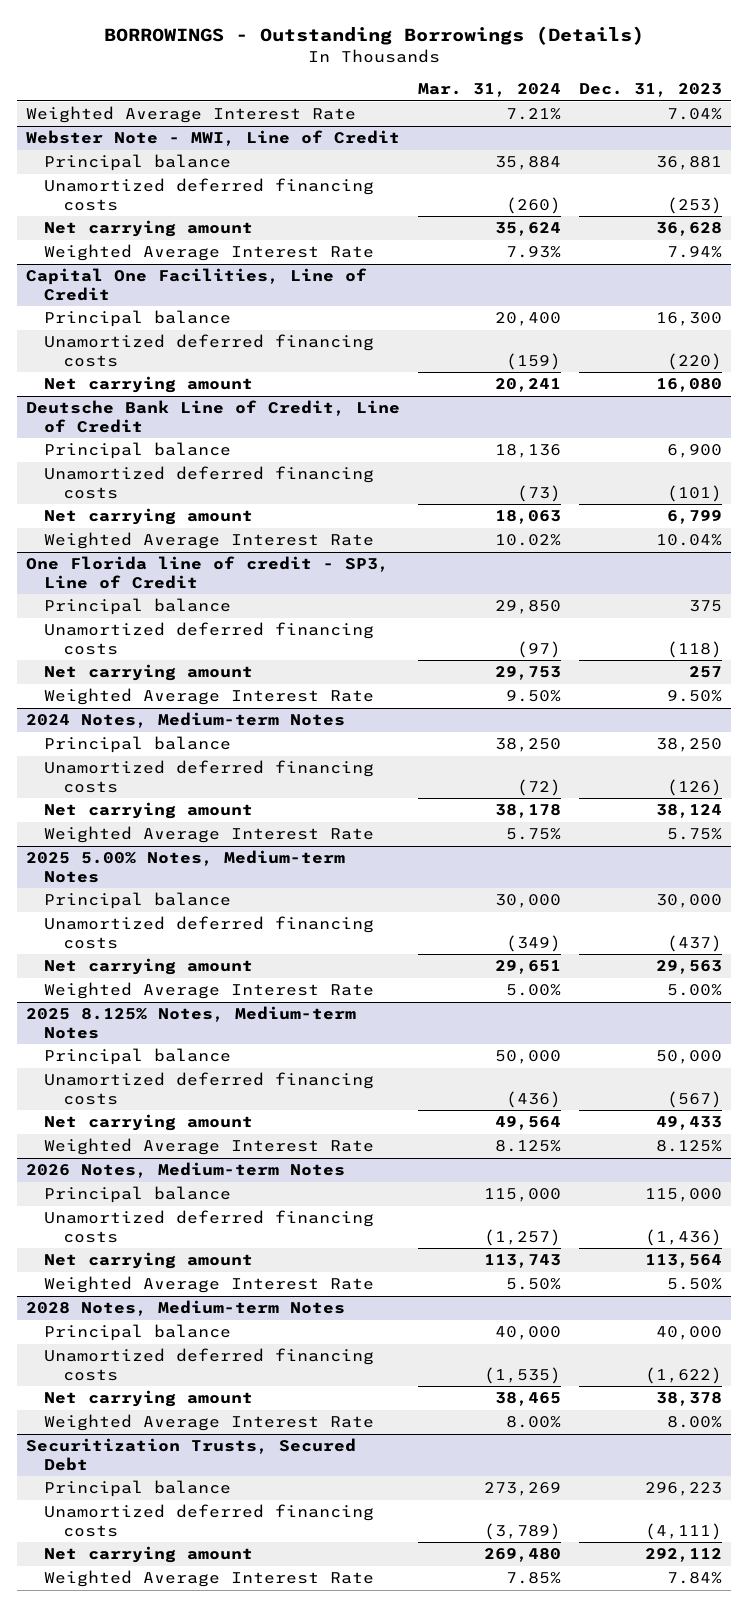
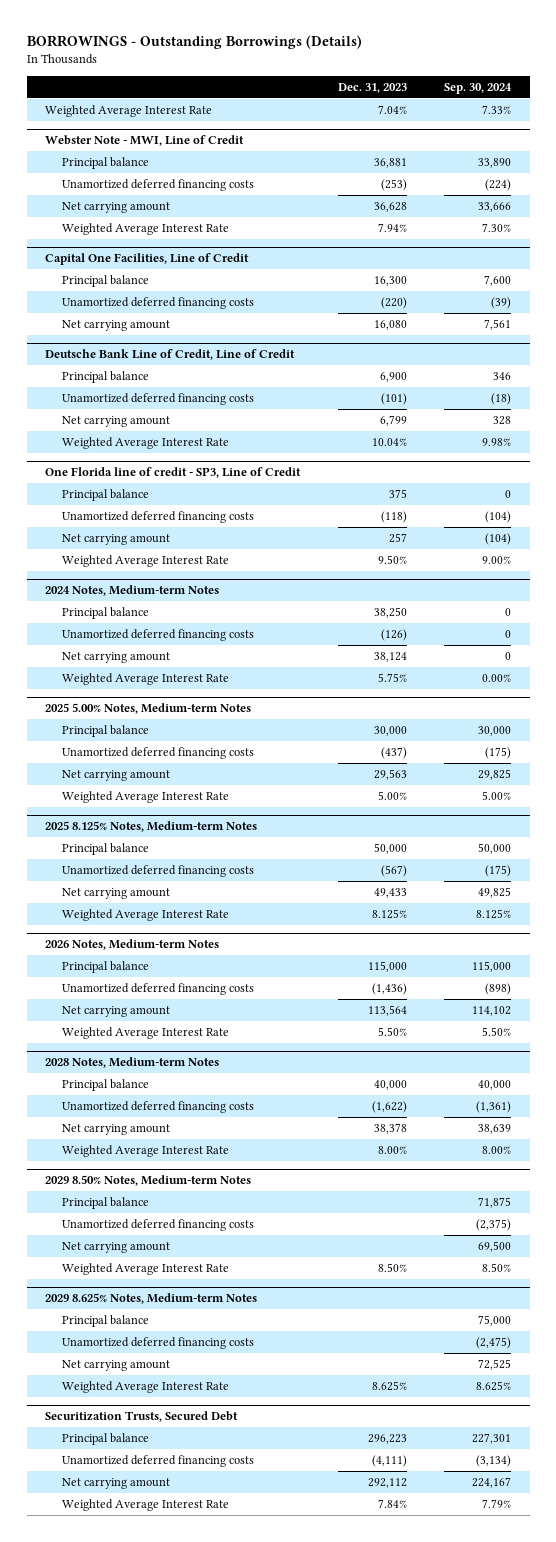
- | Mar. 31, 2024 | Dec. 31, 2023
+ | Dec. 31, 2023 | Sep. 30, 2024
+ 2029 8.50% Notes, Medium-term Notes
+ Principal balance | | 71,875
+ Unamortized deferred financing costs | | (2,375)
+ Net carrying amount | | 69,500
+ Weighted Average Interest Rate | 8.50% | 8.50%
+ 2029 8.625% Notes, Medium-term Notes
+ Principal balance | | 75,000
+ Unamortized deferred financing costs | | (2,475)
+ Net carrying amount | | 72,525
+ Weighted Average Interest Rate | 8.625% | 8.625%

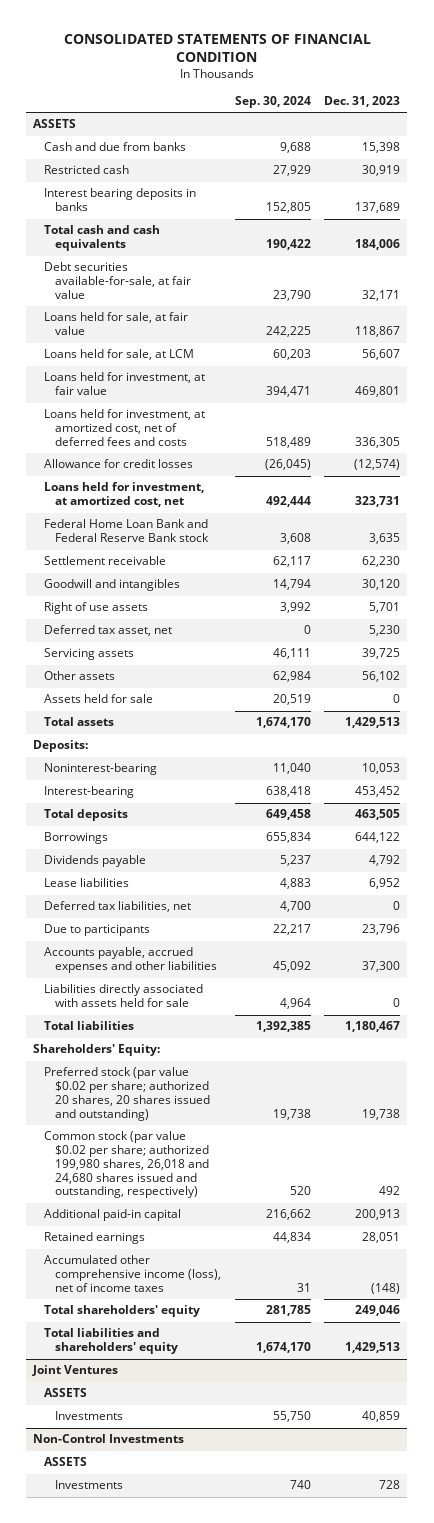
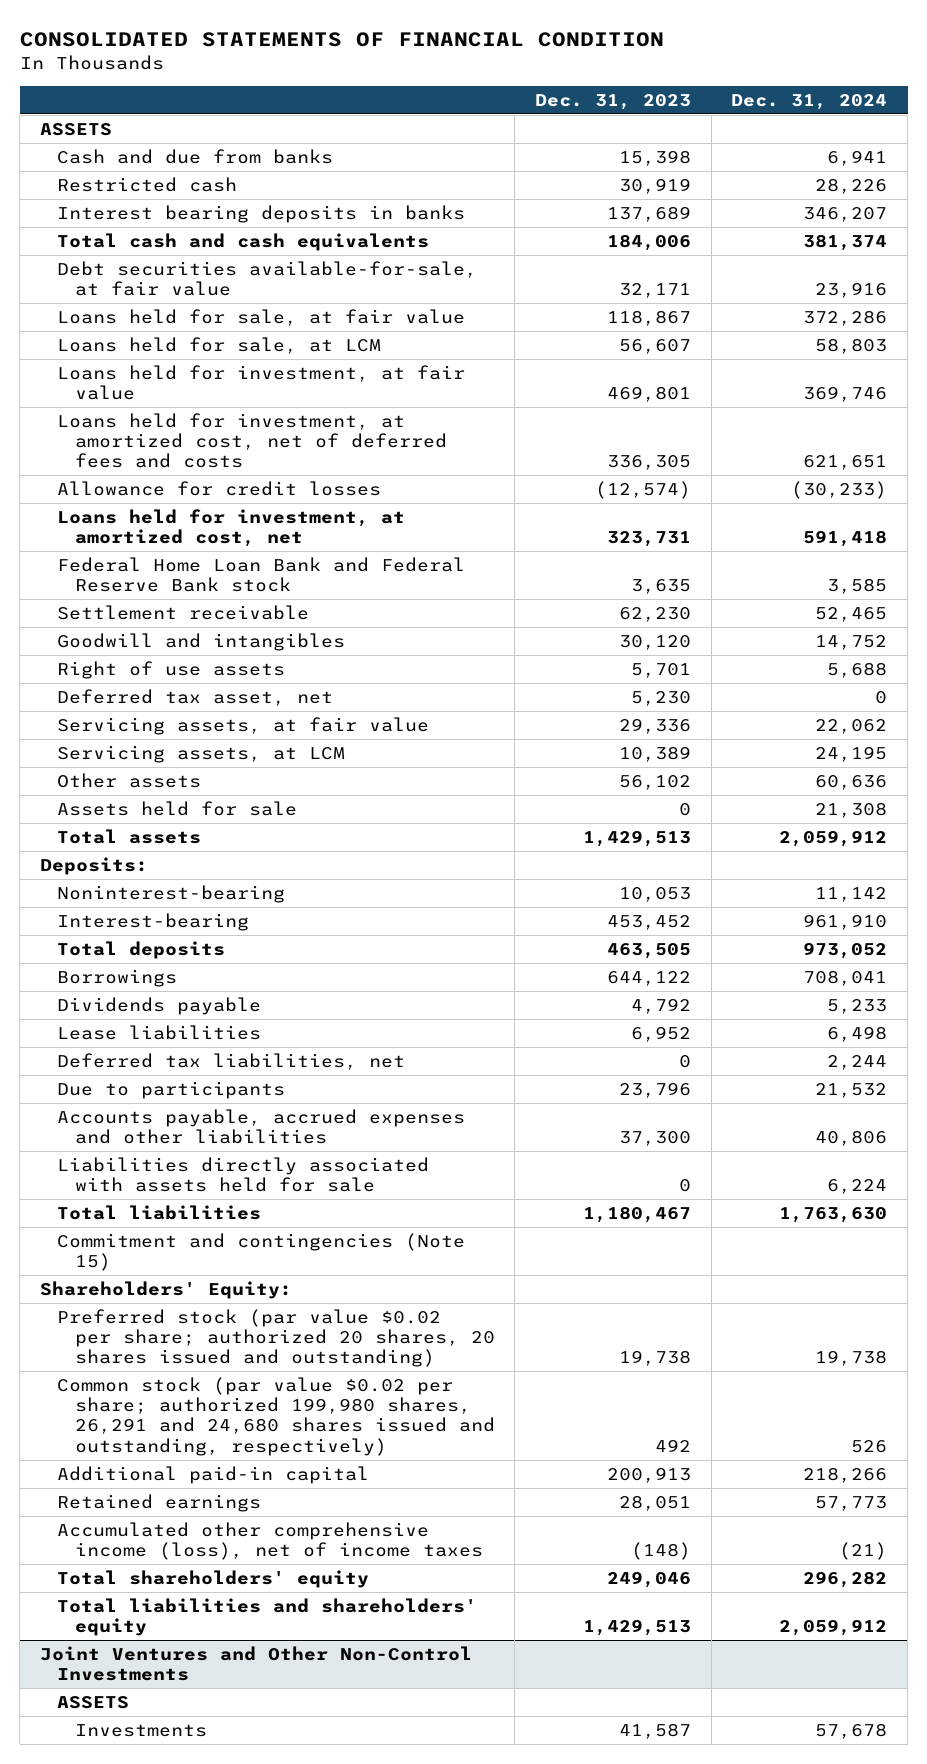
- | Sep. 30, 2024 | Dec. 31, 2023
+ | Dec. 31, 2023 | Dec. 31, 2024
- Servicing assets | 46,111 | 39,725
+ Servicing assets, at fair value | 29,336 | 22,062
+ Servicing assets, at LCM | 10,389 | 24,195
+ Commitment and contingencies (Note 15)
- Common stock (par value $0.02 per share; authorized 199,980 shares, 26,018 and 24,680 shares issued and outstanding, respectively) | 520 | 492
+ Common stock (par value $0.02 per share; authorized 199,980 shares, 26,291 and 24,680 shares issued and outstanding, respectively) | 492 | 526
- Joint Ventures
- ASSETS
- Investments | 55,750 | 40,859
- Non-Control Investments
+ Joint Ventures and Other Non-Control Investments
- Investments | 740 | 728
+ Investments | 41,587 | 57,678

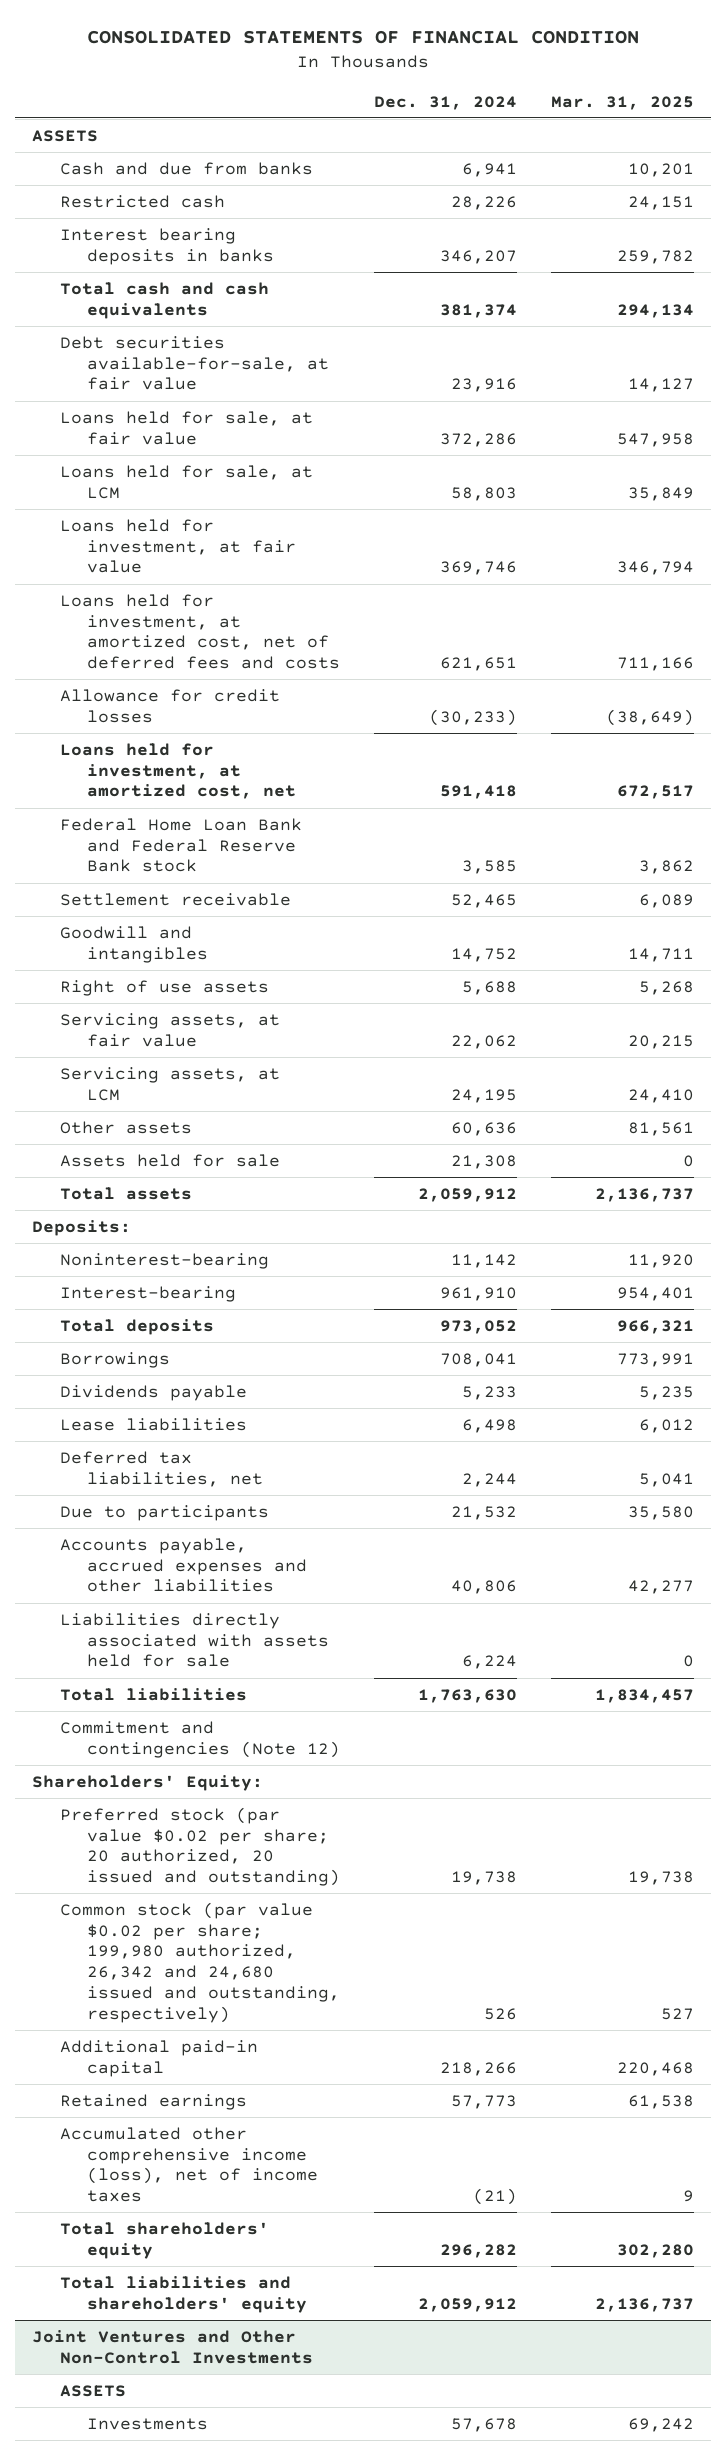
- | Dec. 31, 2023 | Dec. 31, 2024
+ | Dec. 31, 2024 | Mar. 31, 2025
- Deferred tax asset, net | 5,230 | 0
- Commitment and contingencies (Note 15)
+ Commitment and contingencies (Note 12)
- Preferred stock (par value $0.02 per share; authorized 20 shares, 20 shares issued and outstanding) | 19,738 | 19,738
- Common stock (par value $0.02 per share; authorized 199,980 shares, 26,291 and 24,680 shares issued and outstanding, respectively) | 492 | 526
+ Preferred stock (par value $0.02 per share; 20 authorized, 20 issued and outstanding) | 19,738 | 19,738
+ Common stock (par value $0.02 per share; 199,980 authorized, 26,342 and 24,680 issued and outstanding, respectively) | 526 | 527

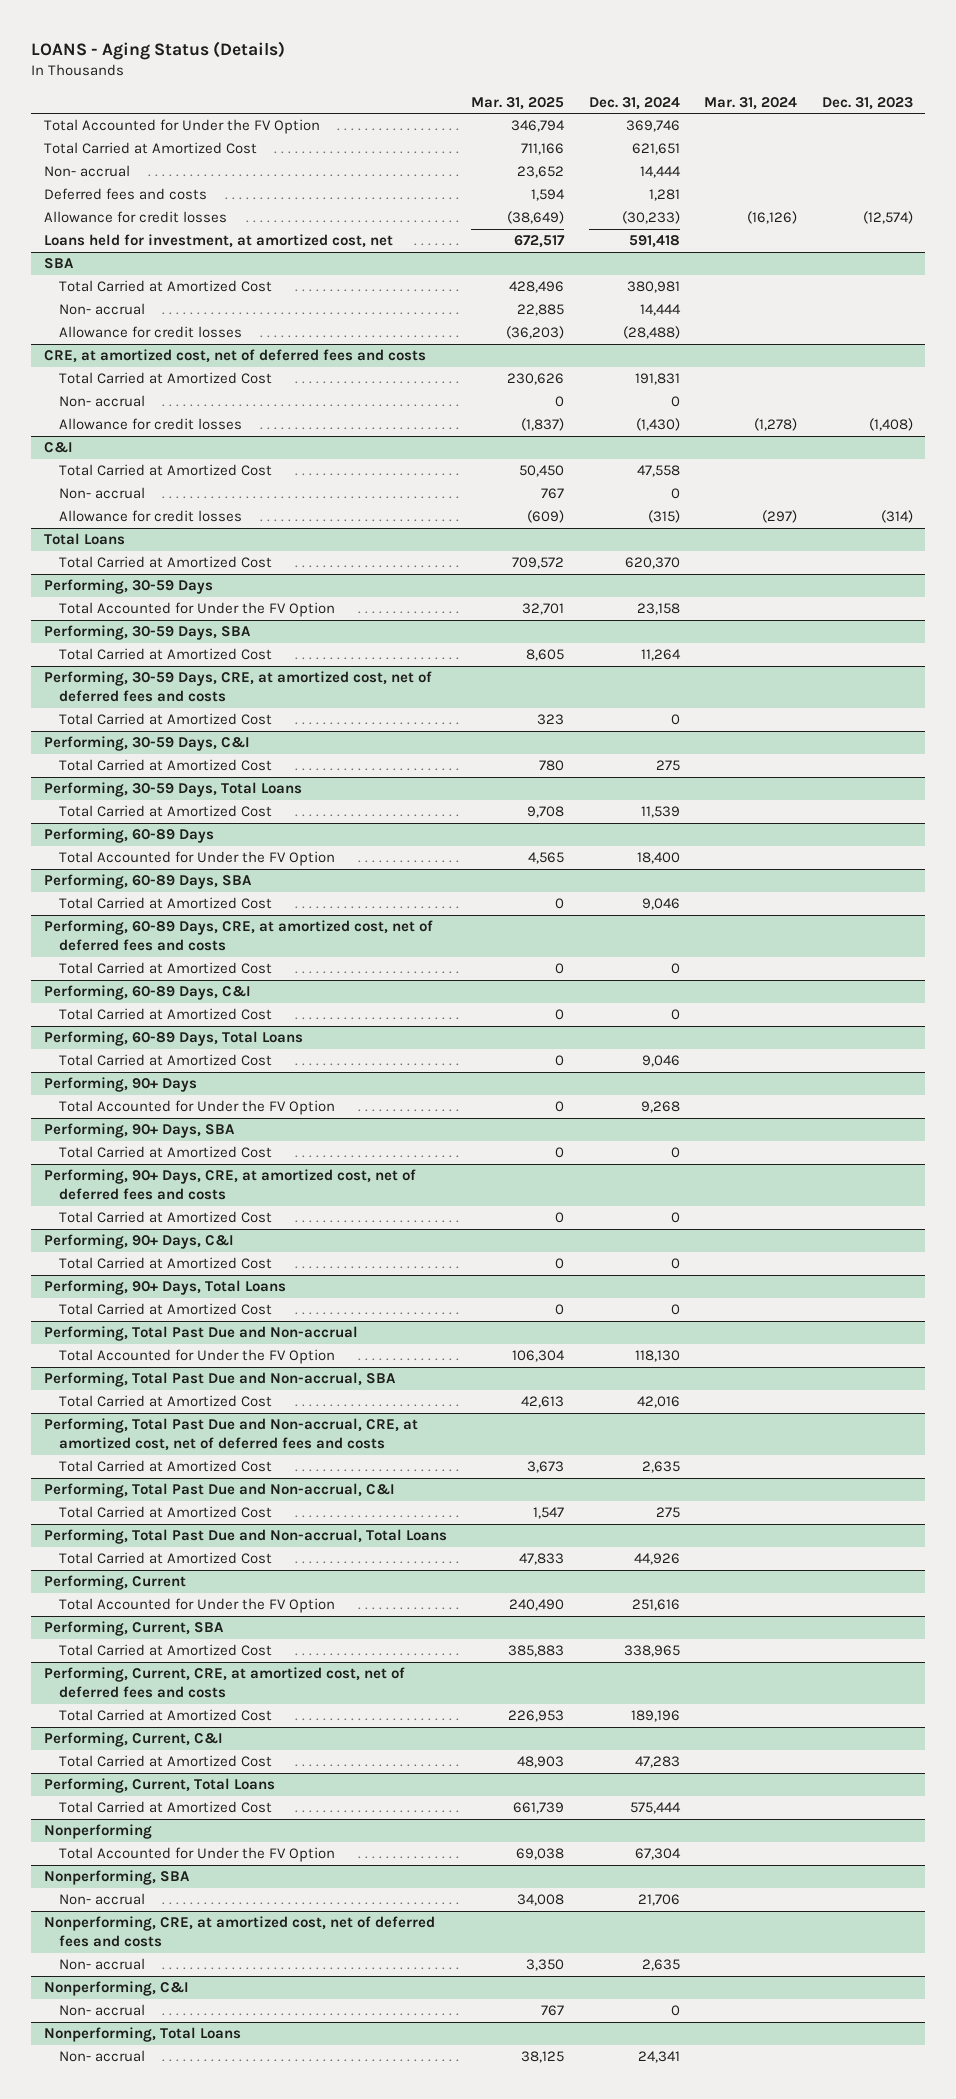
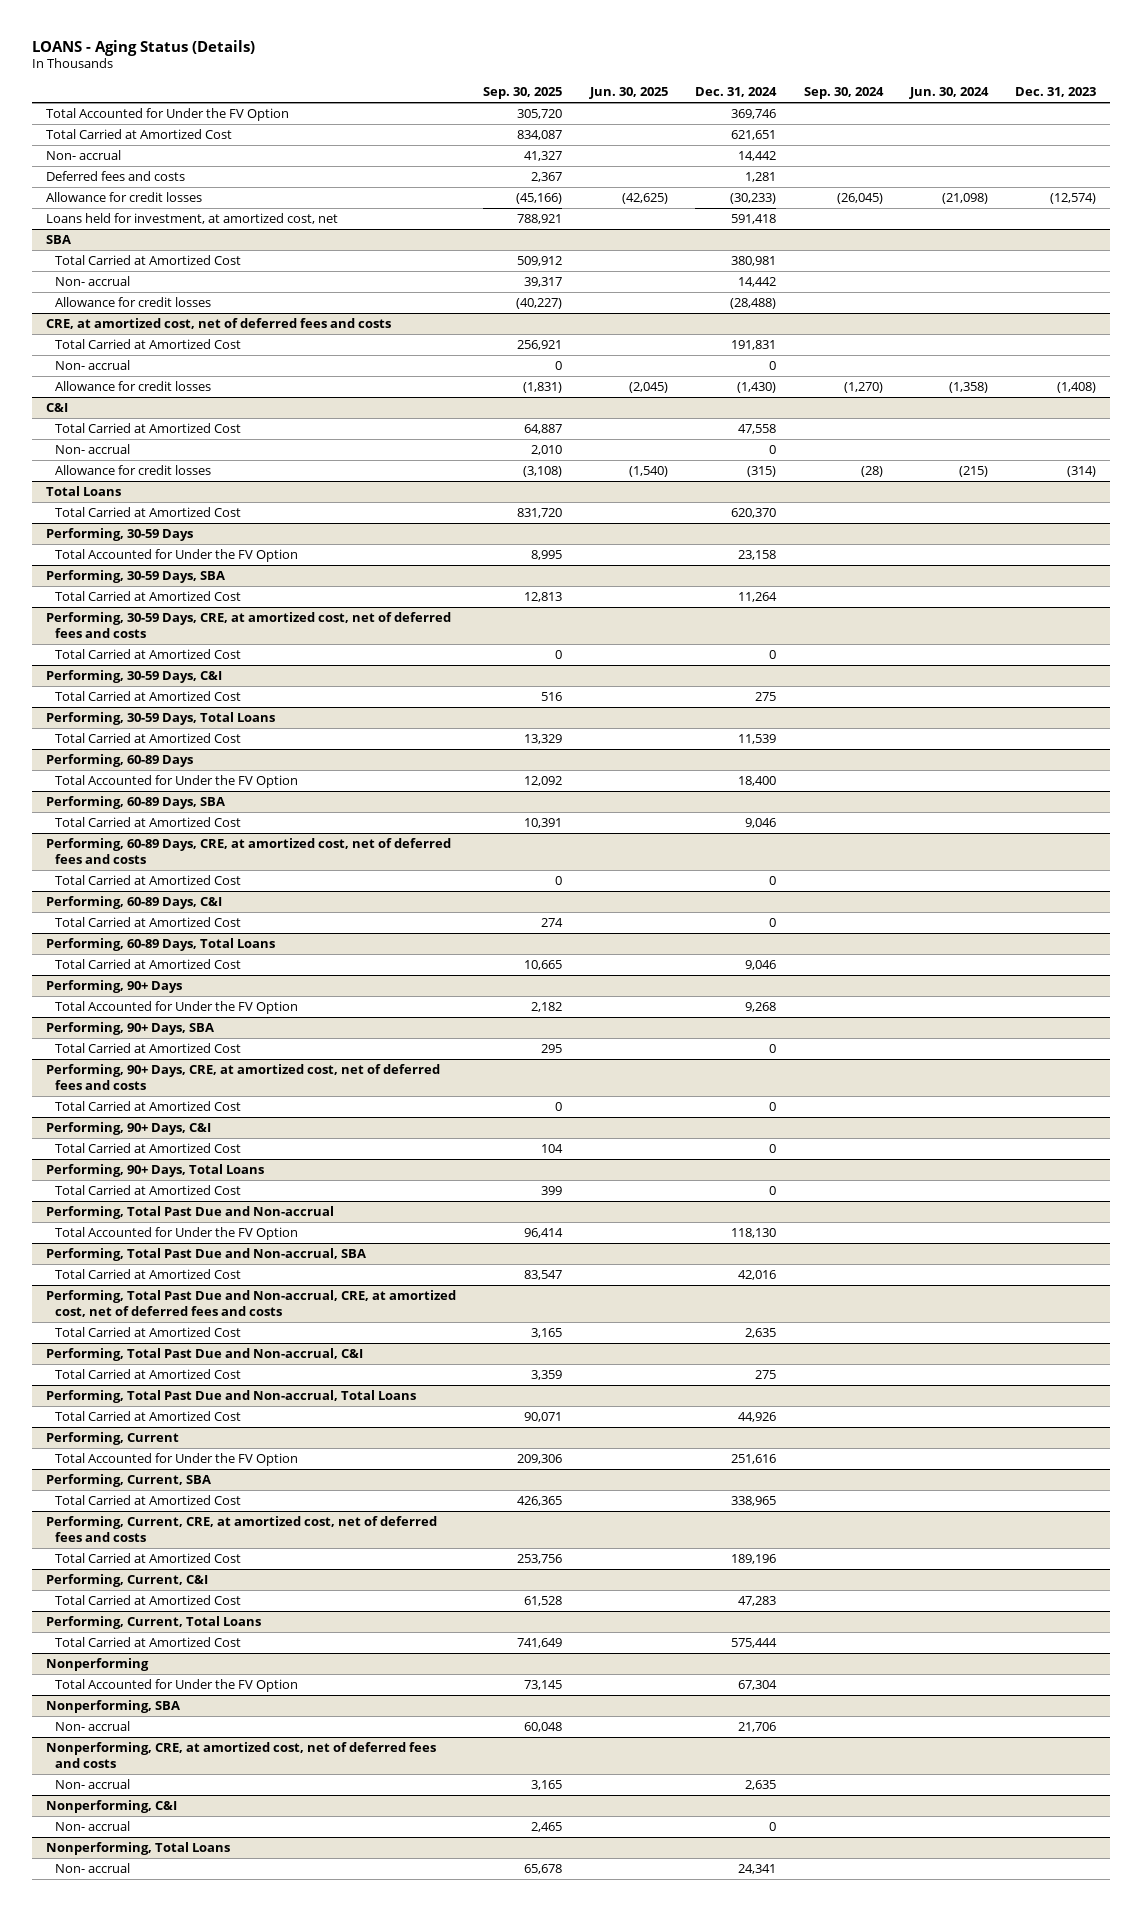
- | Mar. 31, 2025 | Dec. 31, 2024 | Mar. 31, 2024 | Dec. 31, 2023
+ | Sep. 30, 2025 | Jun. 30, 2025 | Dec. 31, 2024 | Sep. 30, 2024 | Jun. 30, 2024 | Dec. 31, 2023
- Non- accrual | 23,652 | 14,444 | |
+ Non- accrual | 41,327 | | 14,442 | | |
@ SBA
- Non- accrual | 22,885 | 14,444 | |
+ Non- accrual | 39,317 | | 14,442 | | |

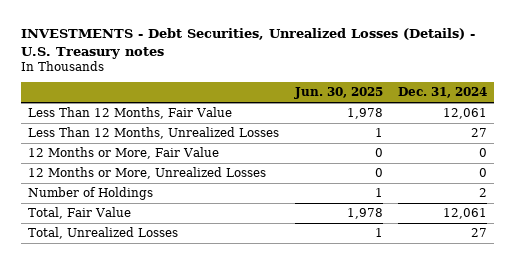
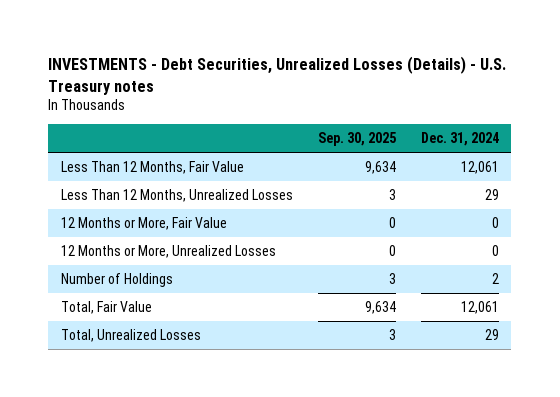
- | Jun. 30, 2025 | Dec. 31, 2024
+ | Sep. 30, 2025 | Dec. 31, 2024
- Less Than 12 Months, Unrealized Losses | 1 | 27
+ Less Than 12 Months, Unrealized Losses | 3 | 29
- Total, Unrealized Losses | 1 | 27
+ Total, Unrealized Losses | 3 | 29

